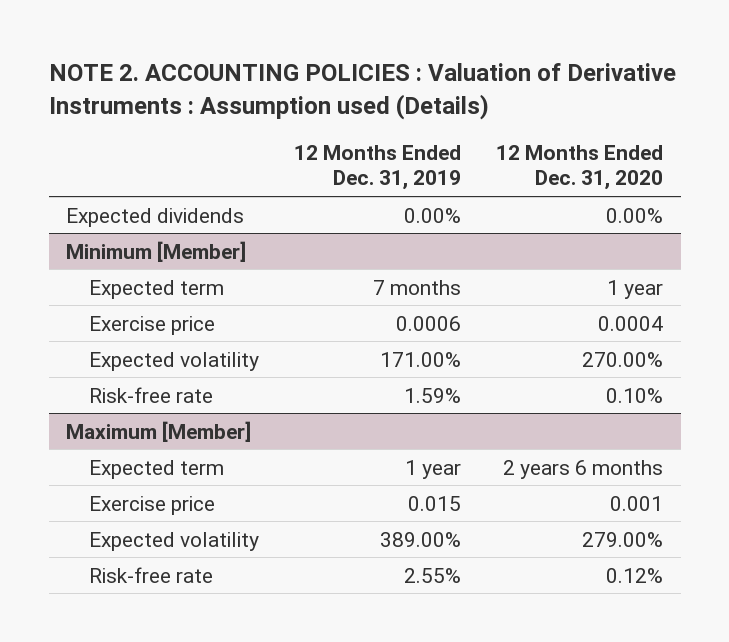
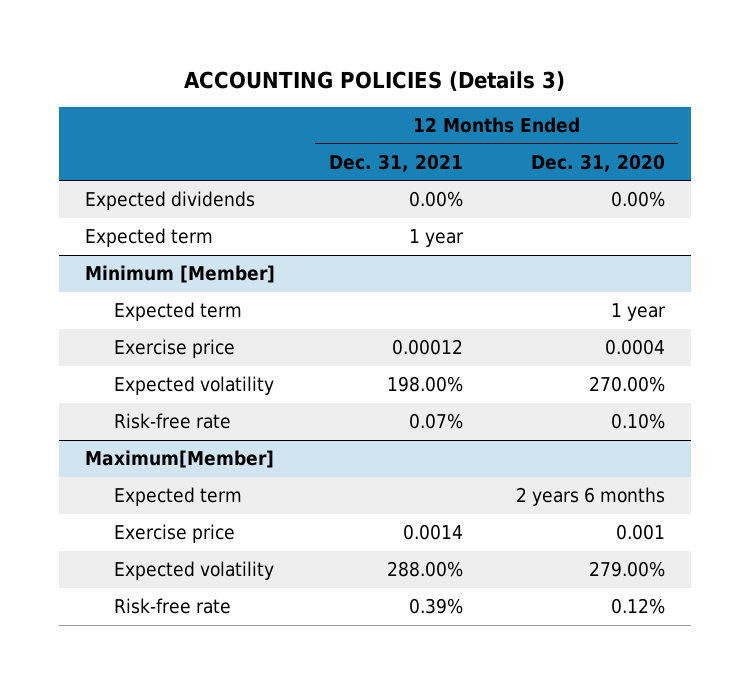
- NOTE 2. ACCOUNTING POLICIES : Valuation of Derivative Instruments : Assumption used (Details)
+ ACCOUNTING POLICIES (Details 3)
- | 12 Months Ended Dec. 31, 2019 | 12 Months Ended Dec. 31, 2020
+ | 12 Months Ended Dec. 31, 2021 | 12 Months Ended Dec. 31, 2020
+ Expected term | 1 year |
- Maximum [Member]
+ Maximum[Member]

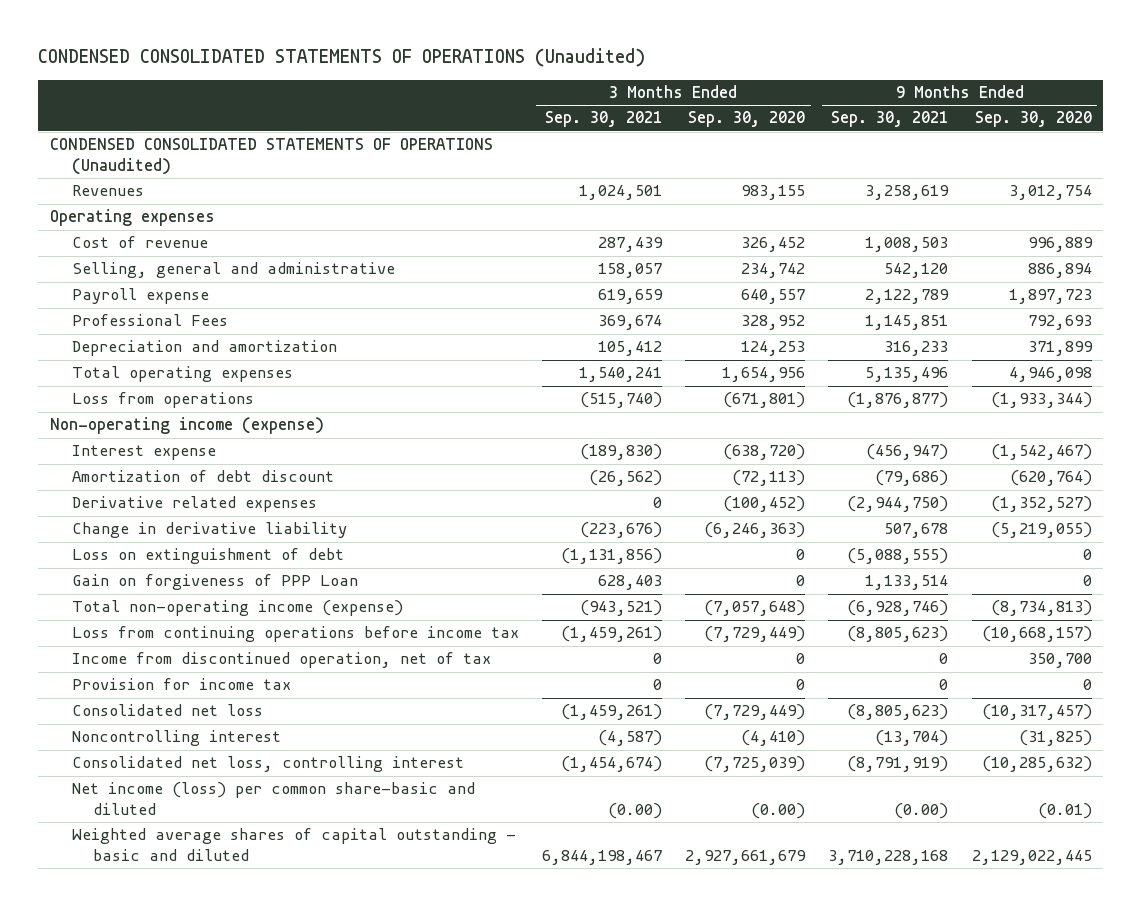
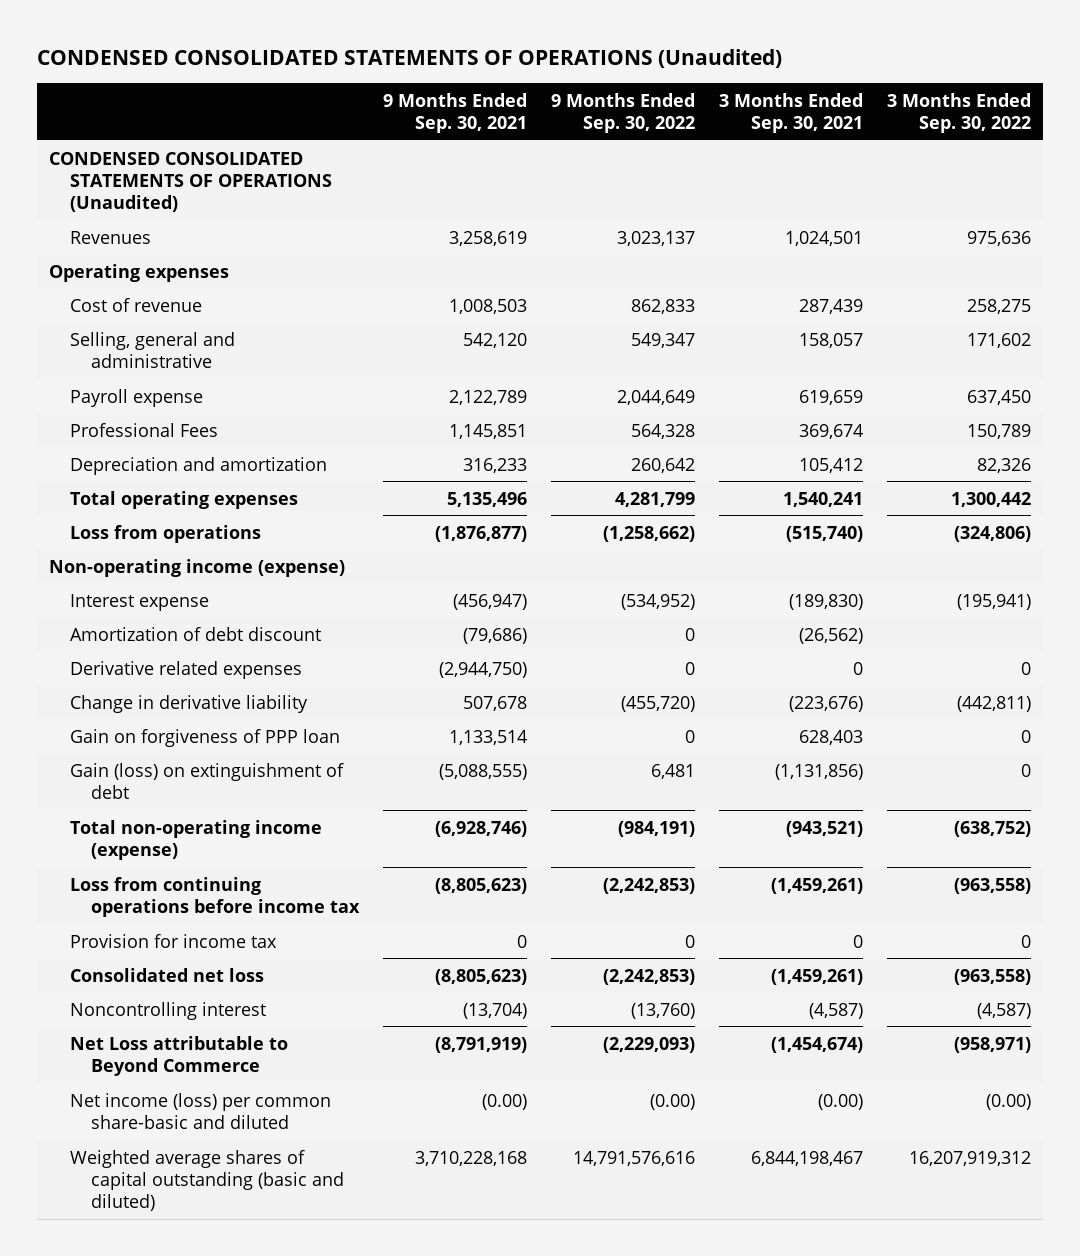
- | 3 Months Ended Sep. 30, 2021 | 3 Months Ended Sep. 30, 2020 | 9 Months Ended Sep. 30, 2021 | 9 Months Ended Sep. 30, 2020
+ | 9 Months Ended Sep. 30, 2021 | 9 Months Ended Sep. 30, 2022 | 3 Months Ended Sep. 30, 2021 | 3 Months Ended Sep. 30, 2022
- Loss on extinguishment of debt | (1,131,856) | 0 | (5,088,555) | 0
- Gain on forgiveness of PPP Loan | 628,403 | 0 | 1,133,514 | 0
+ Gain on forgiveness of PPP loan | 1,133,514 | 0 | 628,403 | 0
+ Gain (loss) on extinguishment of debt | (5,088,555) | 6,481 | (1,131,856) | 0
- Income from discontinued operation, net of tax | 0 | 0 | 0 | 350,700
- Consolidated net loss, controlling interest | (1,454,674) | (7,725,039) | (8,791,919) | (10,285,632)
+ Net Loss attributable to Beyond Commerce | (8,791,919) | (2,229,093) | (1,454,674) | (958,971)
- Weighted average shares of capital outstanding - basic and diluted | 6,844,198,467 | 2,927,661,679 | 3,710,228,168 | 2,129,022,445
+ Weighted average shares of capital outstanding (basic and diluted) | 3,710,228,168 | 14,791,576,616 | 6,844,198,467 | 16,207,919,312

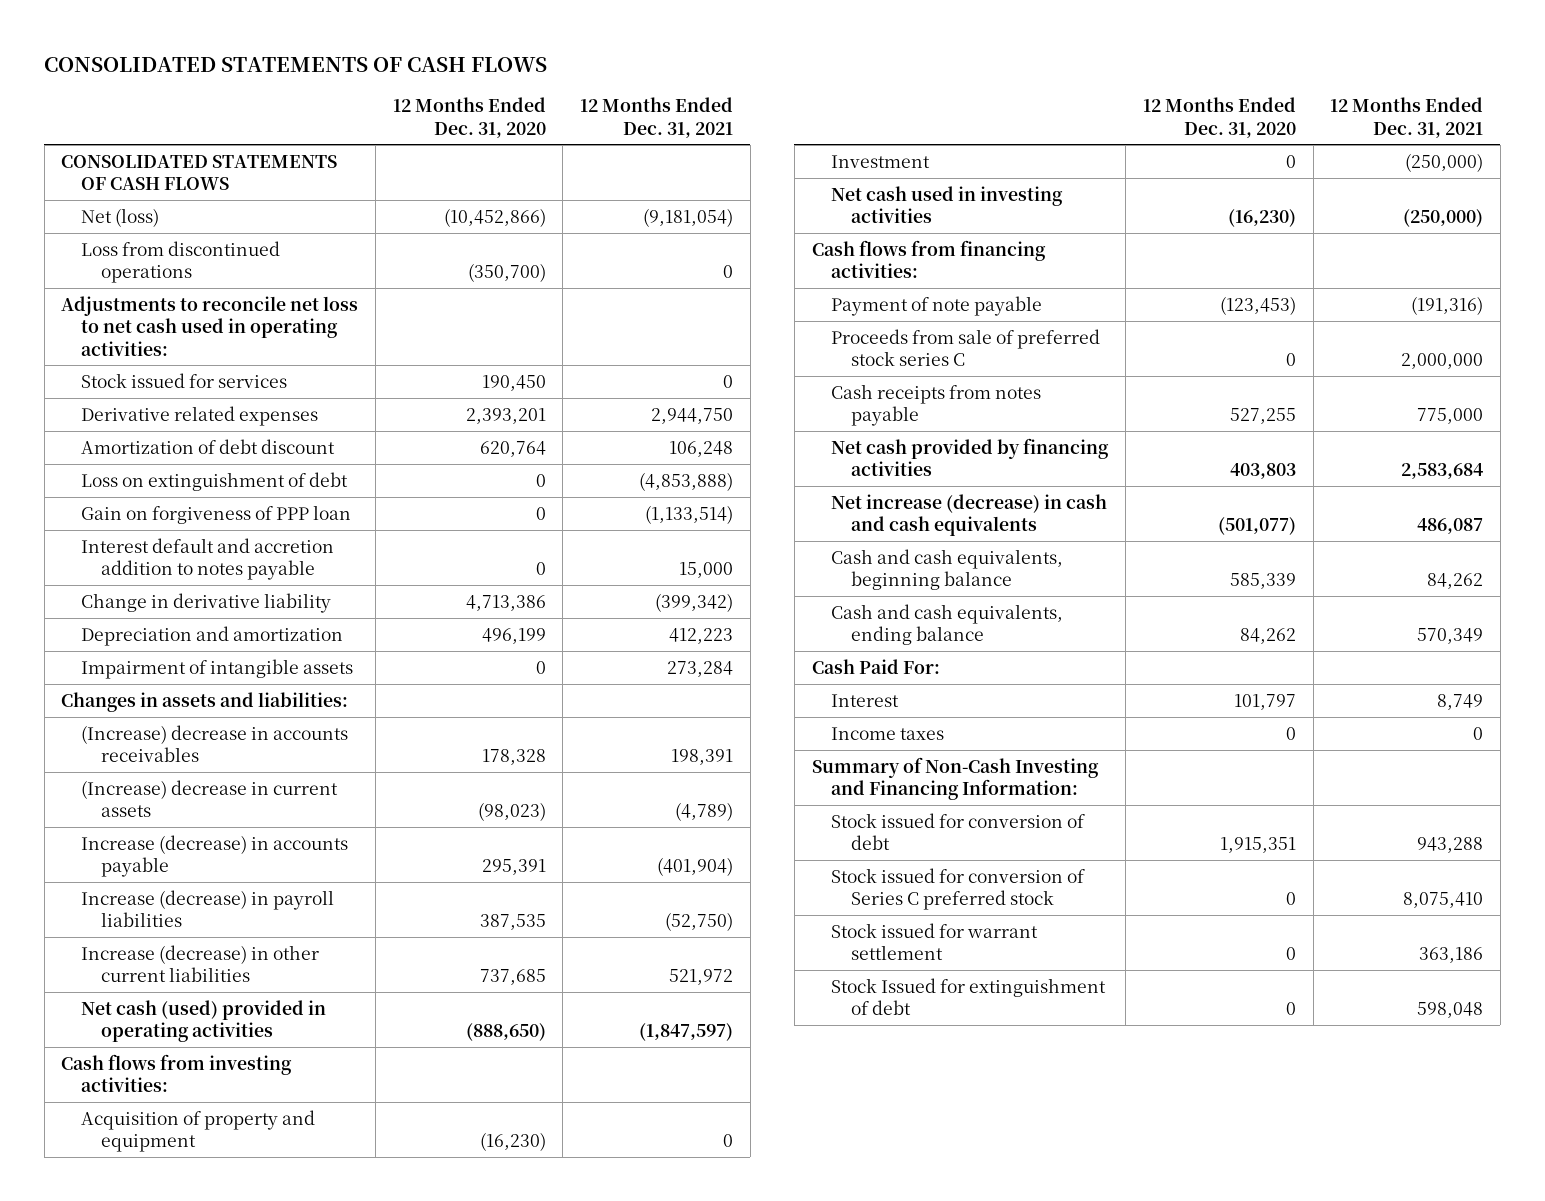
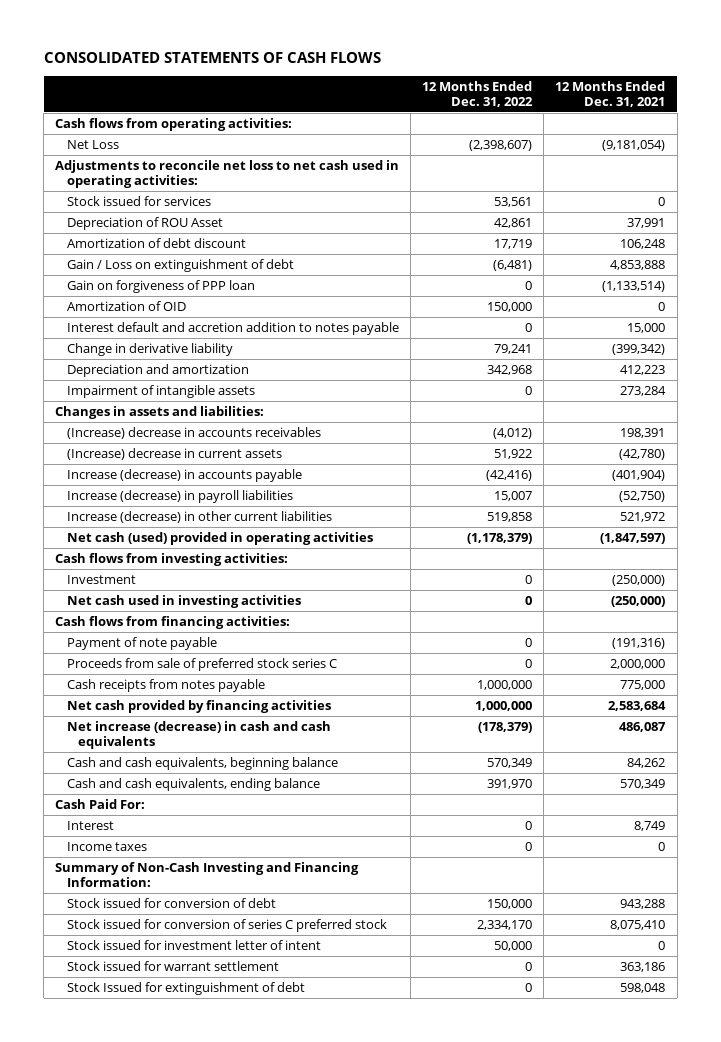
- | 12 Months Ended Dec. 31, 2020 | 12 Months Ended Dec. 31, 2021
+ | 12 Months Ended Dec. 31, 2022 | 12 Months Ended Dec. 31, 2021
- CONSOLIDATED STATEMENTS OF CASH FLOWS
- Net (loss) | (10,452,866) | (9,181,054)
- Loss from discontinued operations | (350,700) | 0
+ Cash flows from operating activities:
+ Net Loss | (2,398,607) | (9,181,054)
- Derivative related expenses | 2,393,201 | 2,944,750
+ Depreciation of ROU Asset | 42,861 | 37,991
- Loss on extinguishment of debt | 0 | (4,853,888)
+ Gain / Loss on extinguishment of debt | (6,481) | 4,853,888
+ Amortization of OID | 150,000 | 0
- (Increase) decrease in current assets | (98,023) | (4,789)
+ (Increase) decrease in current assets | 51,922 | (42,780)
- Acquisition of property and equipment | (16,230) | 0
- Stock issued for conversion of Series C preferred stock | 0 | 8,075,410
+ Stock issued for conversion of series C preferred stock | 2,334,170 | 8,075,410
+ Stock issued for investment letter of intent | 50,000 | 0

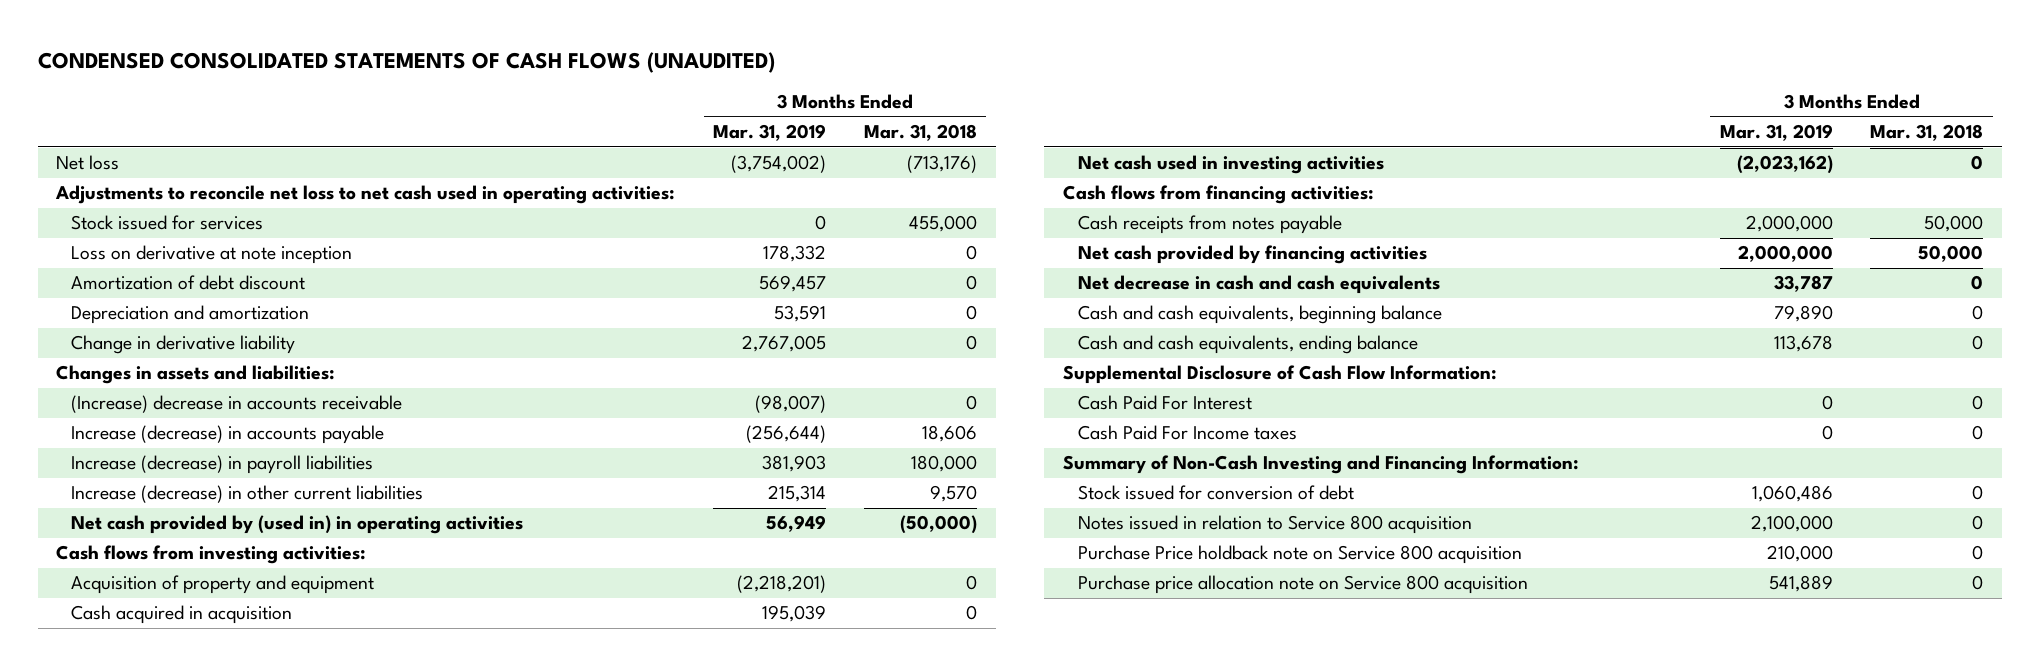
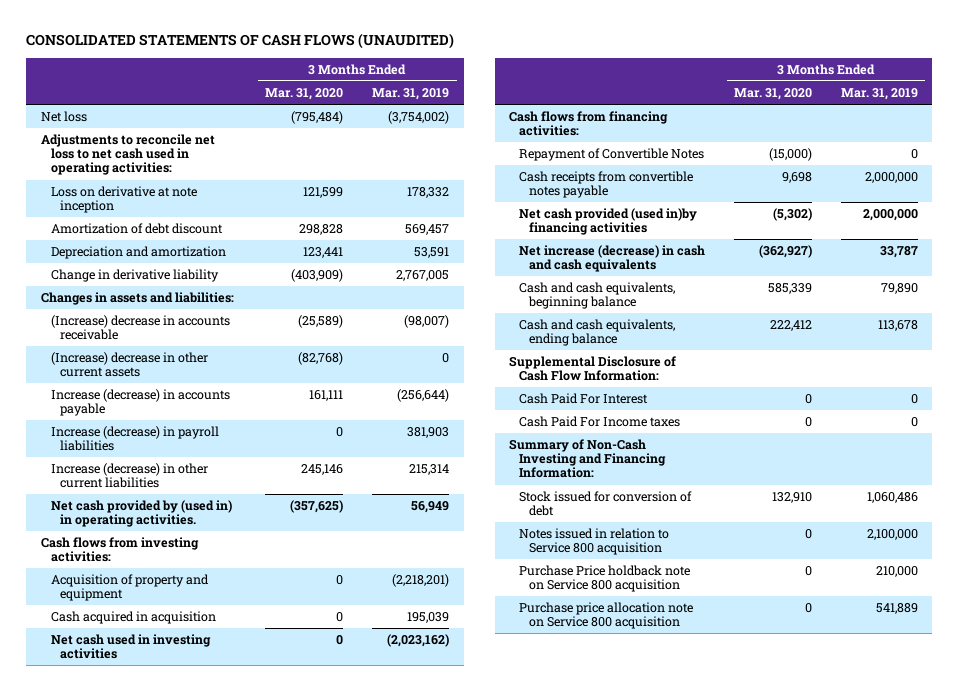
- CONDENSED CONSOLIDATED STATEMENTS OF CASH FLOWS (UNAUDITED)
+ CONSOLIDATED STATEMENTS OF CASH FLOWS (UNAUDITED)
- | 3 Months Ended Mar. 31, 2019 | 3 Months Ended Mar. 31, 2018
+ | 3 Months Ended Mar. 31, 2020 | 3 Months Ended Mar. 31, 2019
- Stock issued for services | 0 | 455,000
+ (Increase) decrease in other current assets | (82,768) | 0
- Net cash provided by (used in) in operating activities | 56,949 | (50,000)
+ Net cash provided by (used in) in operating activities. | (357,625) | 56,949
- Cash receipts from notes payable | 2,000,000 | 50,000
- Net cash provided by financing activities | 2,000,000 | 50,000
- Net decrease in cash and cash equivalents | 33,787 | 0
+ Repayment of Convertible Notes | (15,000) | 0
+ Cash receipts from convertible notes payable | 9,698 | 2,000,000
+ Net cash provided (used in)by financing activities | (5,302) | 2,000,000
+ Net increase (decrease) in cash and cash equivalents | (362,927) | 33,787

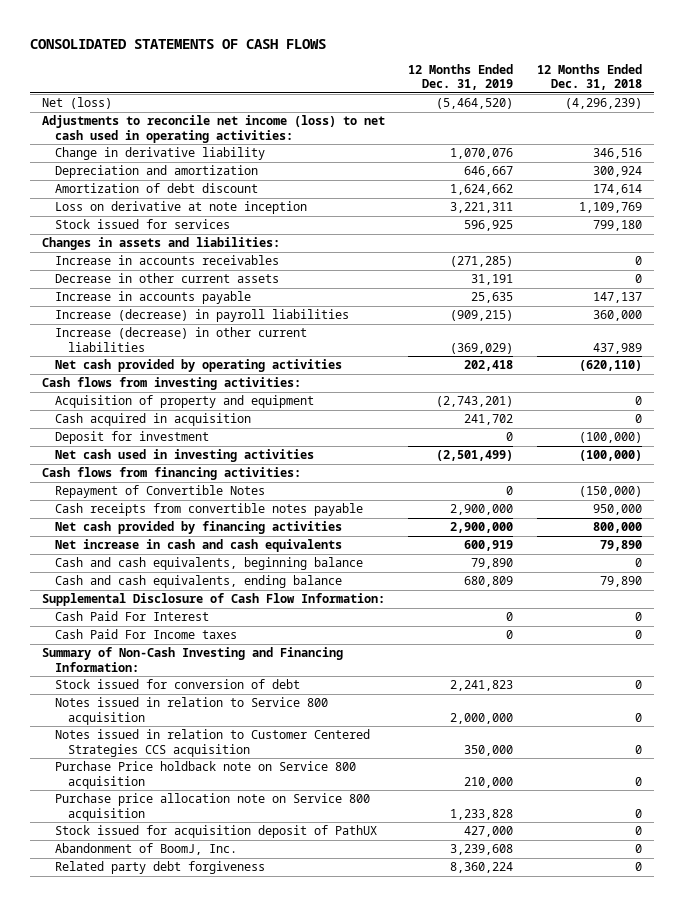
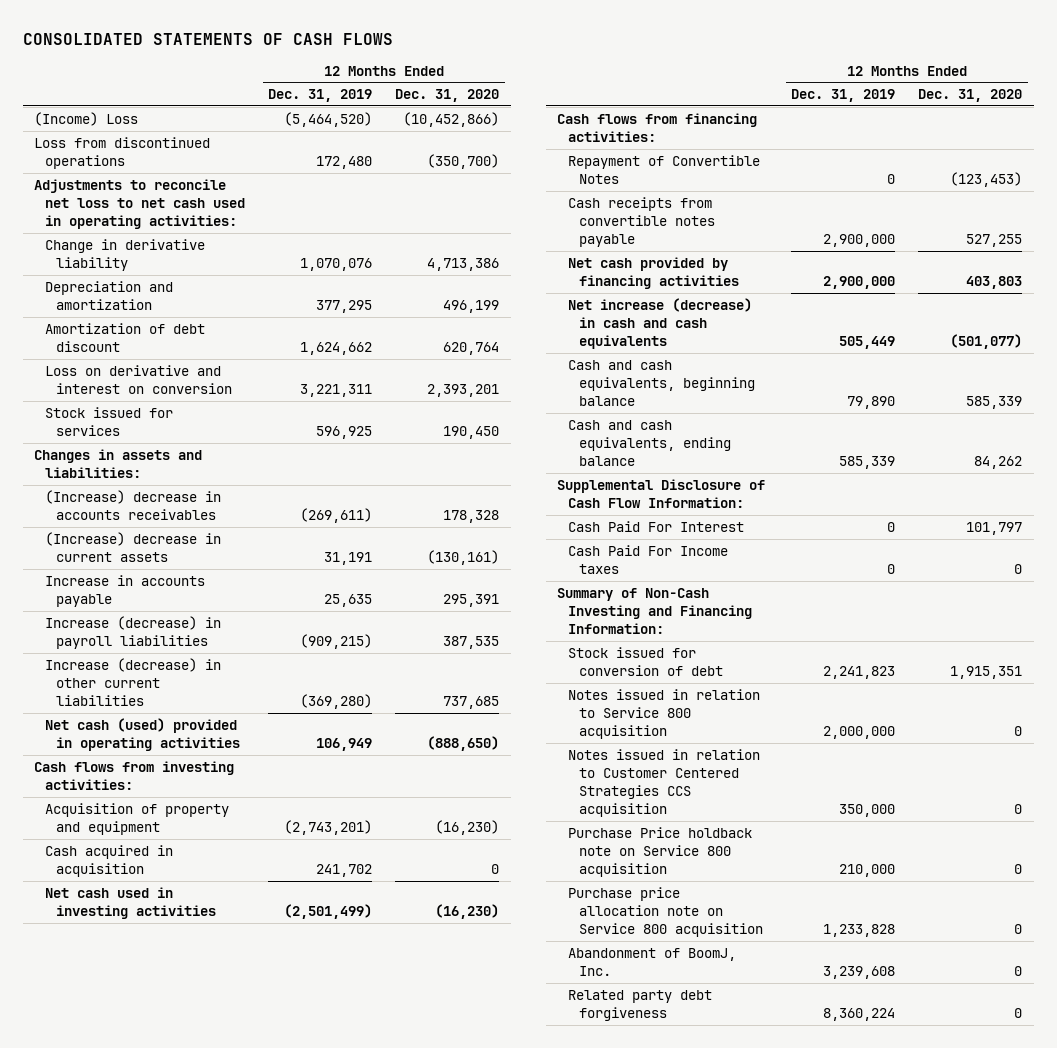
- | 12 Months Ended Dec. 31, 2019 | 12 Months Ended Dec. 31, 2018
+ | 12 Months Ended Dec. 31, 2019 | 12 Months Ended Dec. 31, 2020
- Net (loss) | (5,464,520) | (4,296,239)
- Adjustments to reconcile net income (loss) to net cash used in operating activities:
+ (Income) Loss | (5,464,520) | (10,452,866)
+ Loss from discontinued operations | 172,480 | (350,700)
+ Adjustments to reconcile net loss to net cash used in operating activities:
- Depreciation and amortization | 646,667 | 300,924
+ Depreciation and amortization | 377,295 | 496,199
- Loss on derivative at note inception | 3,221,311 | 1,109,769
+ Loss on derivative and interest on conversion | 3,221,311 | 2,393,201
- Increase in accounts receivables | (271,285) | 0
- Decrease in other current assets | 31,191 | 0
+ (Increase) decrease in accounts receivables | (269,611) | 178,328
+ (Increase) decrease in current assets | 31,191 | (130,161)
- Increase (decrease) in other current liabilities | (369,029) | 437,989
- Net cash provided by operating activities | 202,418 | (620,110)
+ Increase (decrease) in other current liabilities | (369,280) | 737,685
+ Net cash (used) provided in operating activities | 106,949 | (888,650)
- Deposit for investment | 0 | (100,000)
- Net increase in cash and cash equivalents | 600,919 | 79,890
+ Net increase (decrease) in cash and cash equivalents | 505,449 | (501,077)
- Cash and cash equivalents, ending balance | 680,809 | 79,890
+ Cash and cash equivalents, ending balance | 585,339 | 84,262
- Stock issued for acquisition deposit of PathUX | 427,000 | 0

